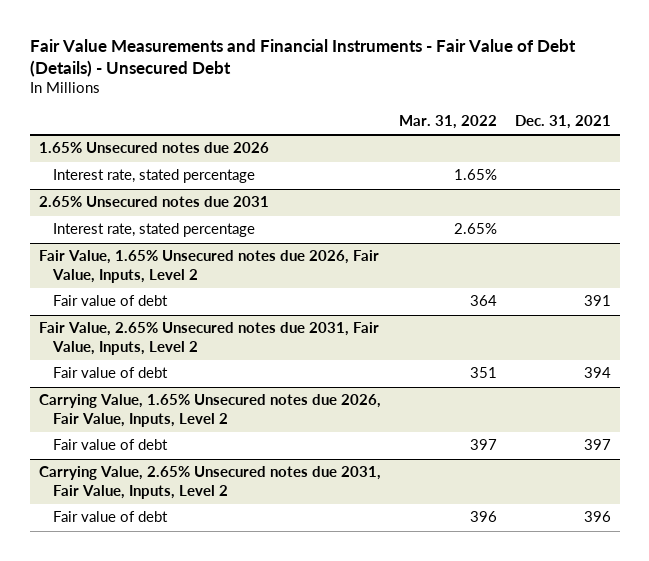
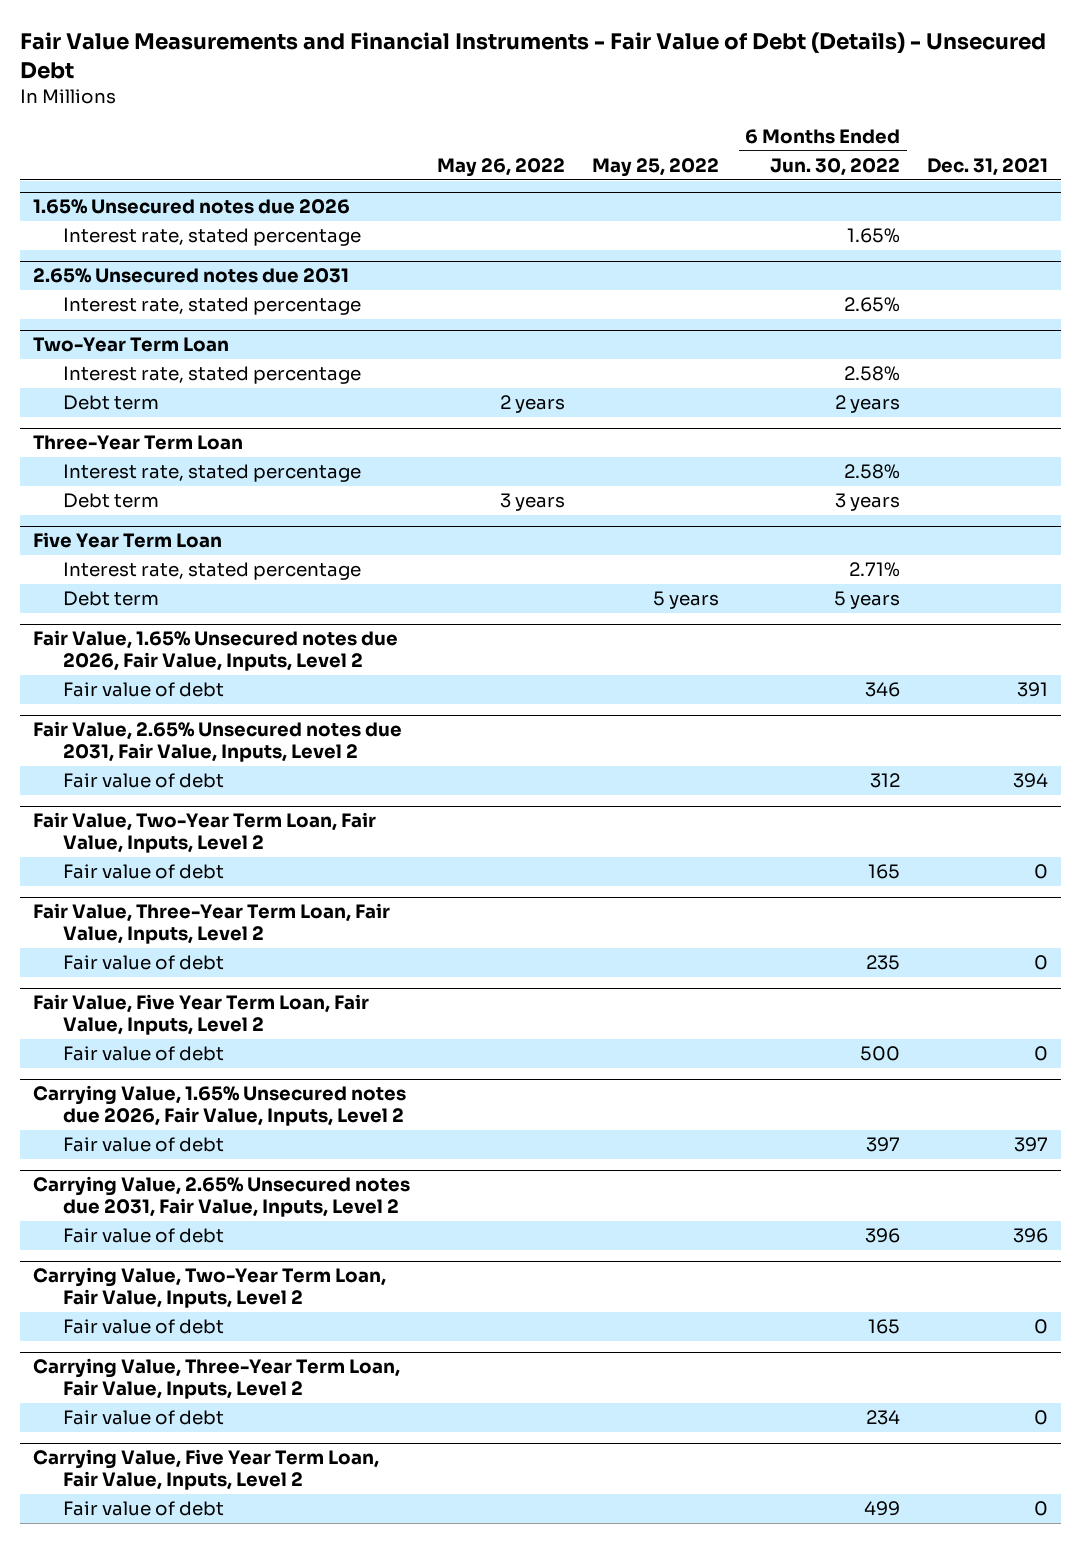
- | Mar. 31, 2022 | Dec. 31, 2021
+ | May 26, 2022 | May 25, 2022 | 6 Months Ended Jun. 30, 2022 | Dec. 31, 2021
+ Two-Year Term Loan
+ Interest rate, stated percentage | | | 2.58% |
+ Debt term | 2 years | | 2 years |
+ Three-Year Term Loan
+ Interest rate, stated percentage | | | 2.58% |
+ Debt term | 3 years | | 3 years |
+ Five Year Term Loan
+ Interest rate, stated percentage | | | 2.71% |
+ Debt term | | 5 years | 5 years |
+ Fair Value, Two-Year Term Loan, Fair Value, Inputs, Level 2
+ Fair value of debt | | | 165 | 0
+ Fair Value, Three-Year Term Loan, Fair Value, Inputs, Level 2
+ Fair value of debt | | | 235 | 0
+ Fair Value, Five Year Term Loan, Fair Value, Inputs, Level 2
+ Fair value of debt | | | 500 | 0
+ Carrying Value, Two-Year Term Loan, Fair Value, Inputs, Level 2
+ Fair value of debt | | | 165 | 0
+ Carrying Value, Three-Year Term Loan, Fair Value, Inputs, Level 2
+ Fair value of debt | | | 234 | 0
+ Carrying Value, Five Year Term Loan, Fair Value, Inputs, Level 2
+ Fair value of debt | | | 499 | 0

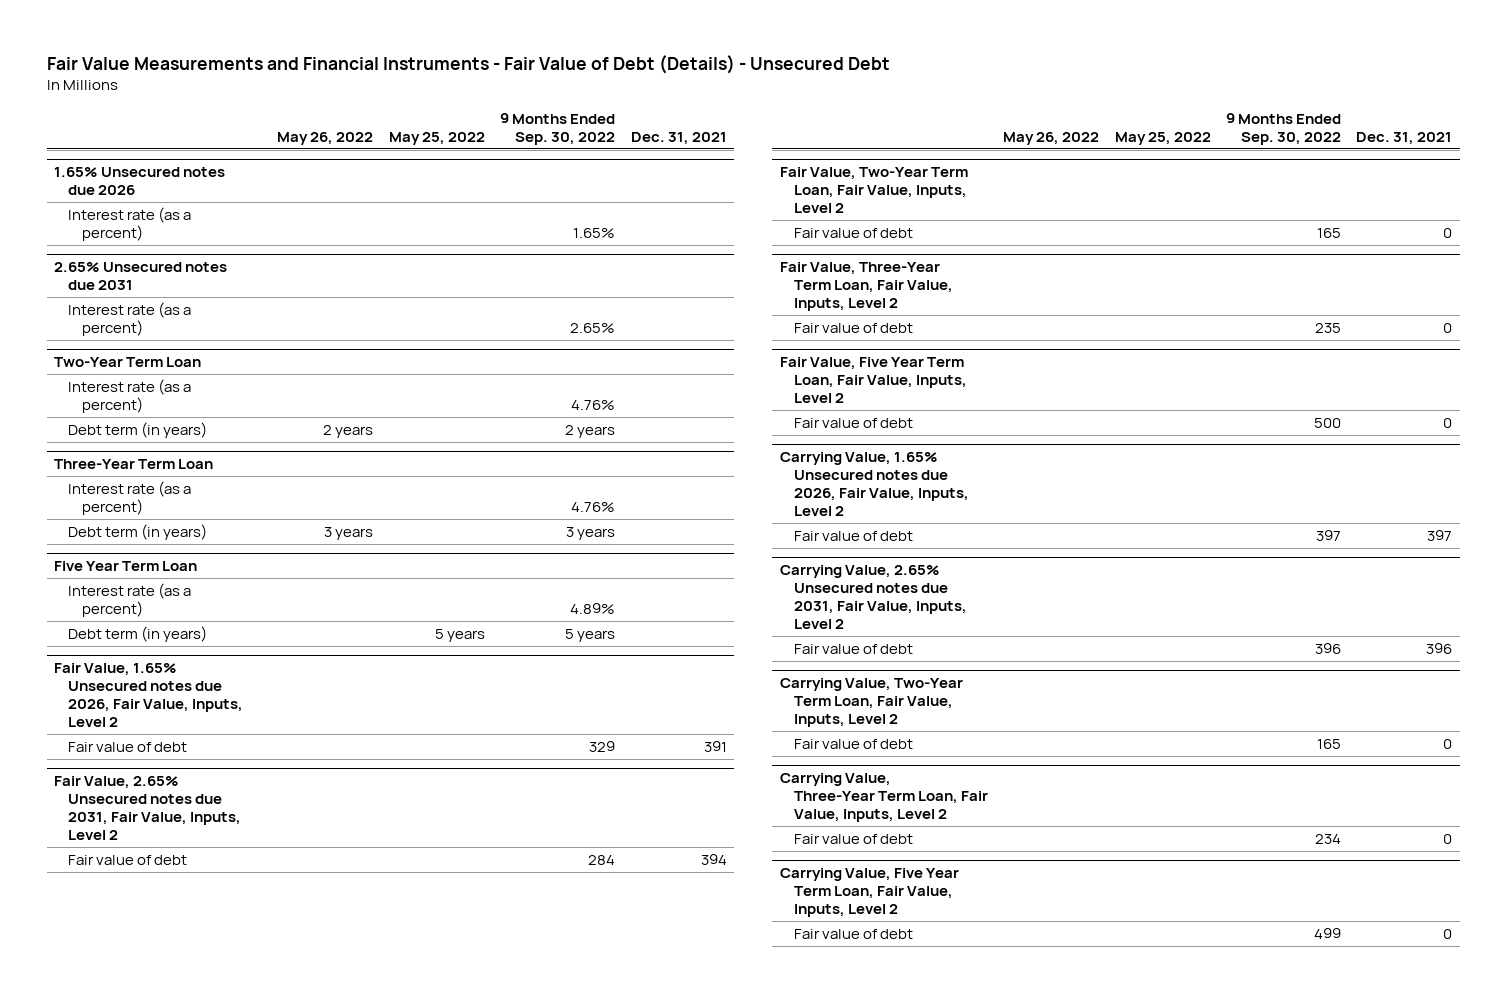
- | May 26, 2022 | May 25, 2022 | 6 Months Ended Jun. 30, 2022 | Dec. 31, 2021
+ | May 26, 2022 | May 25, 2022 | 9 Months Ended Sep. 30, 2022 | Dec. 31, 2021
@ 1.65% Unsecured notes due 2026
- Interest rate, stated percentage | | | 1.65% |
+ Interest rate (as a percent) | | | 1.65% |
@ 2.65% Unsecured notes due 2031
- Interest rate, stated percentage | | | 2.65% |
+ Interest rate (as a percent) | | | 2.65% |
@ Two-Year Term Loan
- Interest rate, stated percentage | | | 2.58% |
- Debt term | 2 years | | 2 years |
+ Interest rate (as a percent) | | | 4.76% |
+ Debt term (in years) | 2 years | | 2 years |
@ Three-Year Term Loan
- Interest rate, stated percentage | | | 2.58% |
- Debt term | 3 years | | 3 years |
+ Interest rate (as a percent) | | | 4.76% |
+ Debt term (in years) | 3 years | | 3 years |
@ Five Year Term Loan
- Interest rate, stated percentage | | | 2.71% |
- Debt term | | 5 years | 5 years |
+ Interest rate (as a percent) | | | 4.89% |
+ Debt term (in years) | | 5 years | 5 years |

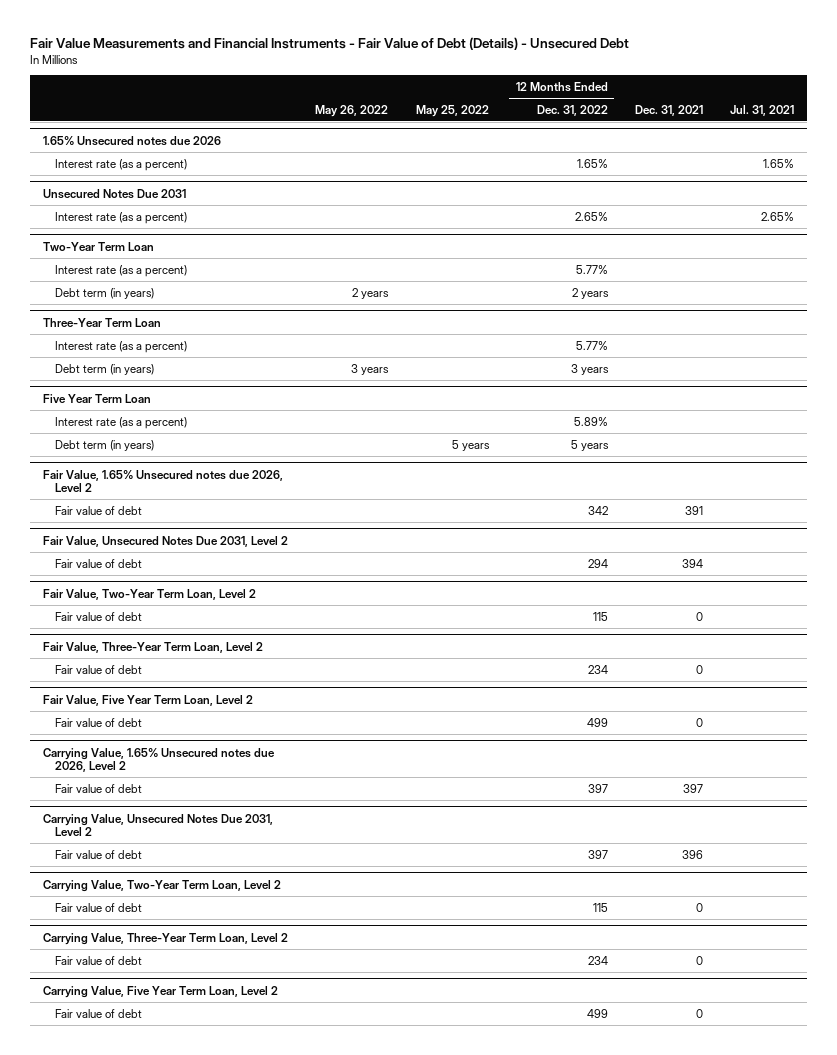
- | May 26, 2022 | May 25, 2022 | 9 Months Ended Sep. 30, 2022 | Dec. 31, 2021
+ | May 26, 2022 | May 25, 2022 | 12 Months Ended Dec. 31, 2022 | Dec. 31, 2021 | Jul. 31, 2021
- 2.65% Unsecured notes due 2031
+ Unsecured Notes Due 2031
- Fair Value, 1.65% Unsecured notes due 2026, Fair Value, Inputs, Level 2
+ Fair Value, 1.65% Unsecured notes due 2026, Level 2
- Fair Value, 2.65% Unsecured notes due 2031, Fair Value, Inputs, Level 2
+ Fair Value, Unsecured Notes Due 2031, Level 2
- Fair Value, Two-Year Term Loan, Fair Value, Inputs, Level 2
+ Fair Value, Two-Year Term Loan, Level 2
- Fair Value, Three-Year Term Loan, Fair Value, Inputs, Level 2
+ Fair Value, Three-Year Term Loan, Level 2
- Fair Value, Five Year Term Loan, Fair Value, Inputs, Level 2
+ Fair Value, Five Year Term Loan, Level 2
- Carrying Value, 1.65% Unsecured notes due 2026, Fair Value, Inputs, Level 2
+ Carrying Value, 1.65% Unsecured notes due 2026, Level 2
- Carrying Value, 2.65% Unsecured notes due 2031, Fair Value, Inputs, Level 2
+ Carrying Value, Unsecured Notes Due 2031, Level 2
- Carrying Value, Two-Year Term Loan, Fair Value, Inputs, Level 2
+ Carrying Value, Two-Year Term Loan, Level 2
- Carrying Value, Three-Year Term Loan, Fair Value, Inputs, Level 2
+ Carrying Value, Three-Year Term Loan, Level 2
- Carrying Value, Five Year Term Loan, Fair Value, Inputs, Level 2
+ Carrying Value, Five Year Term Loan, Level 2

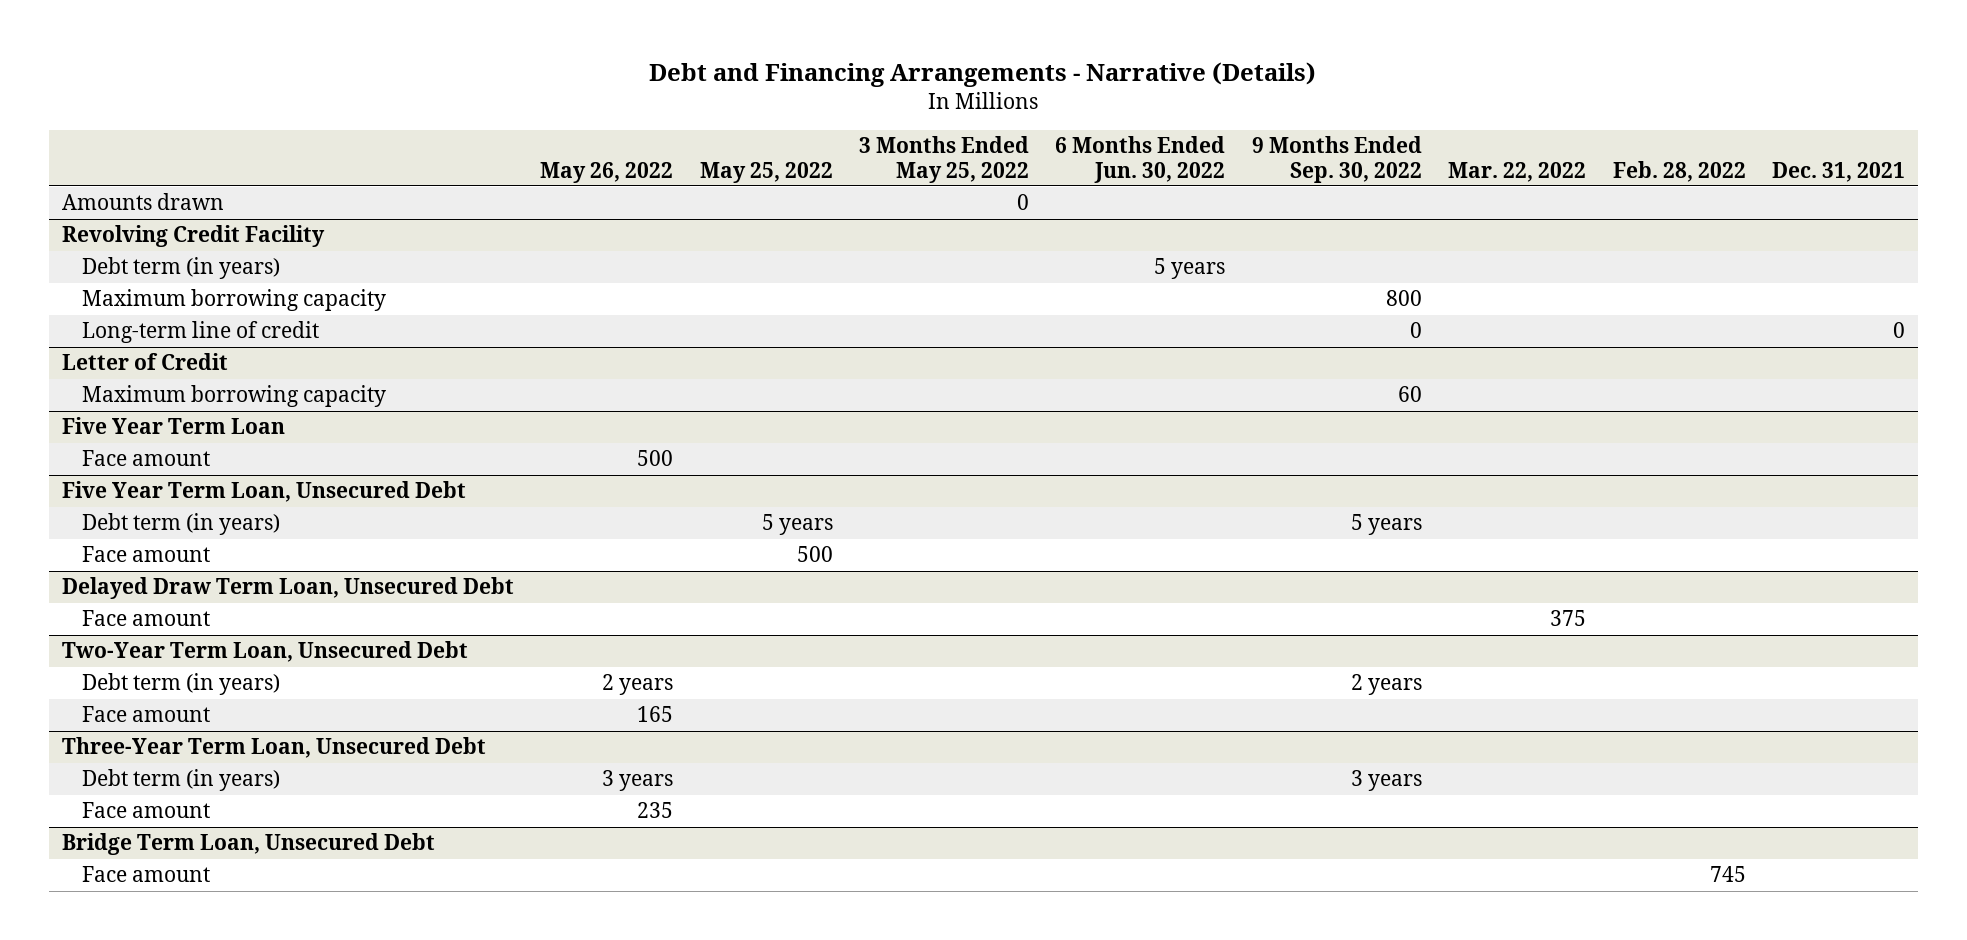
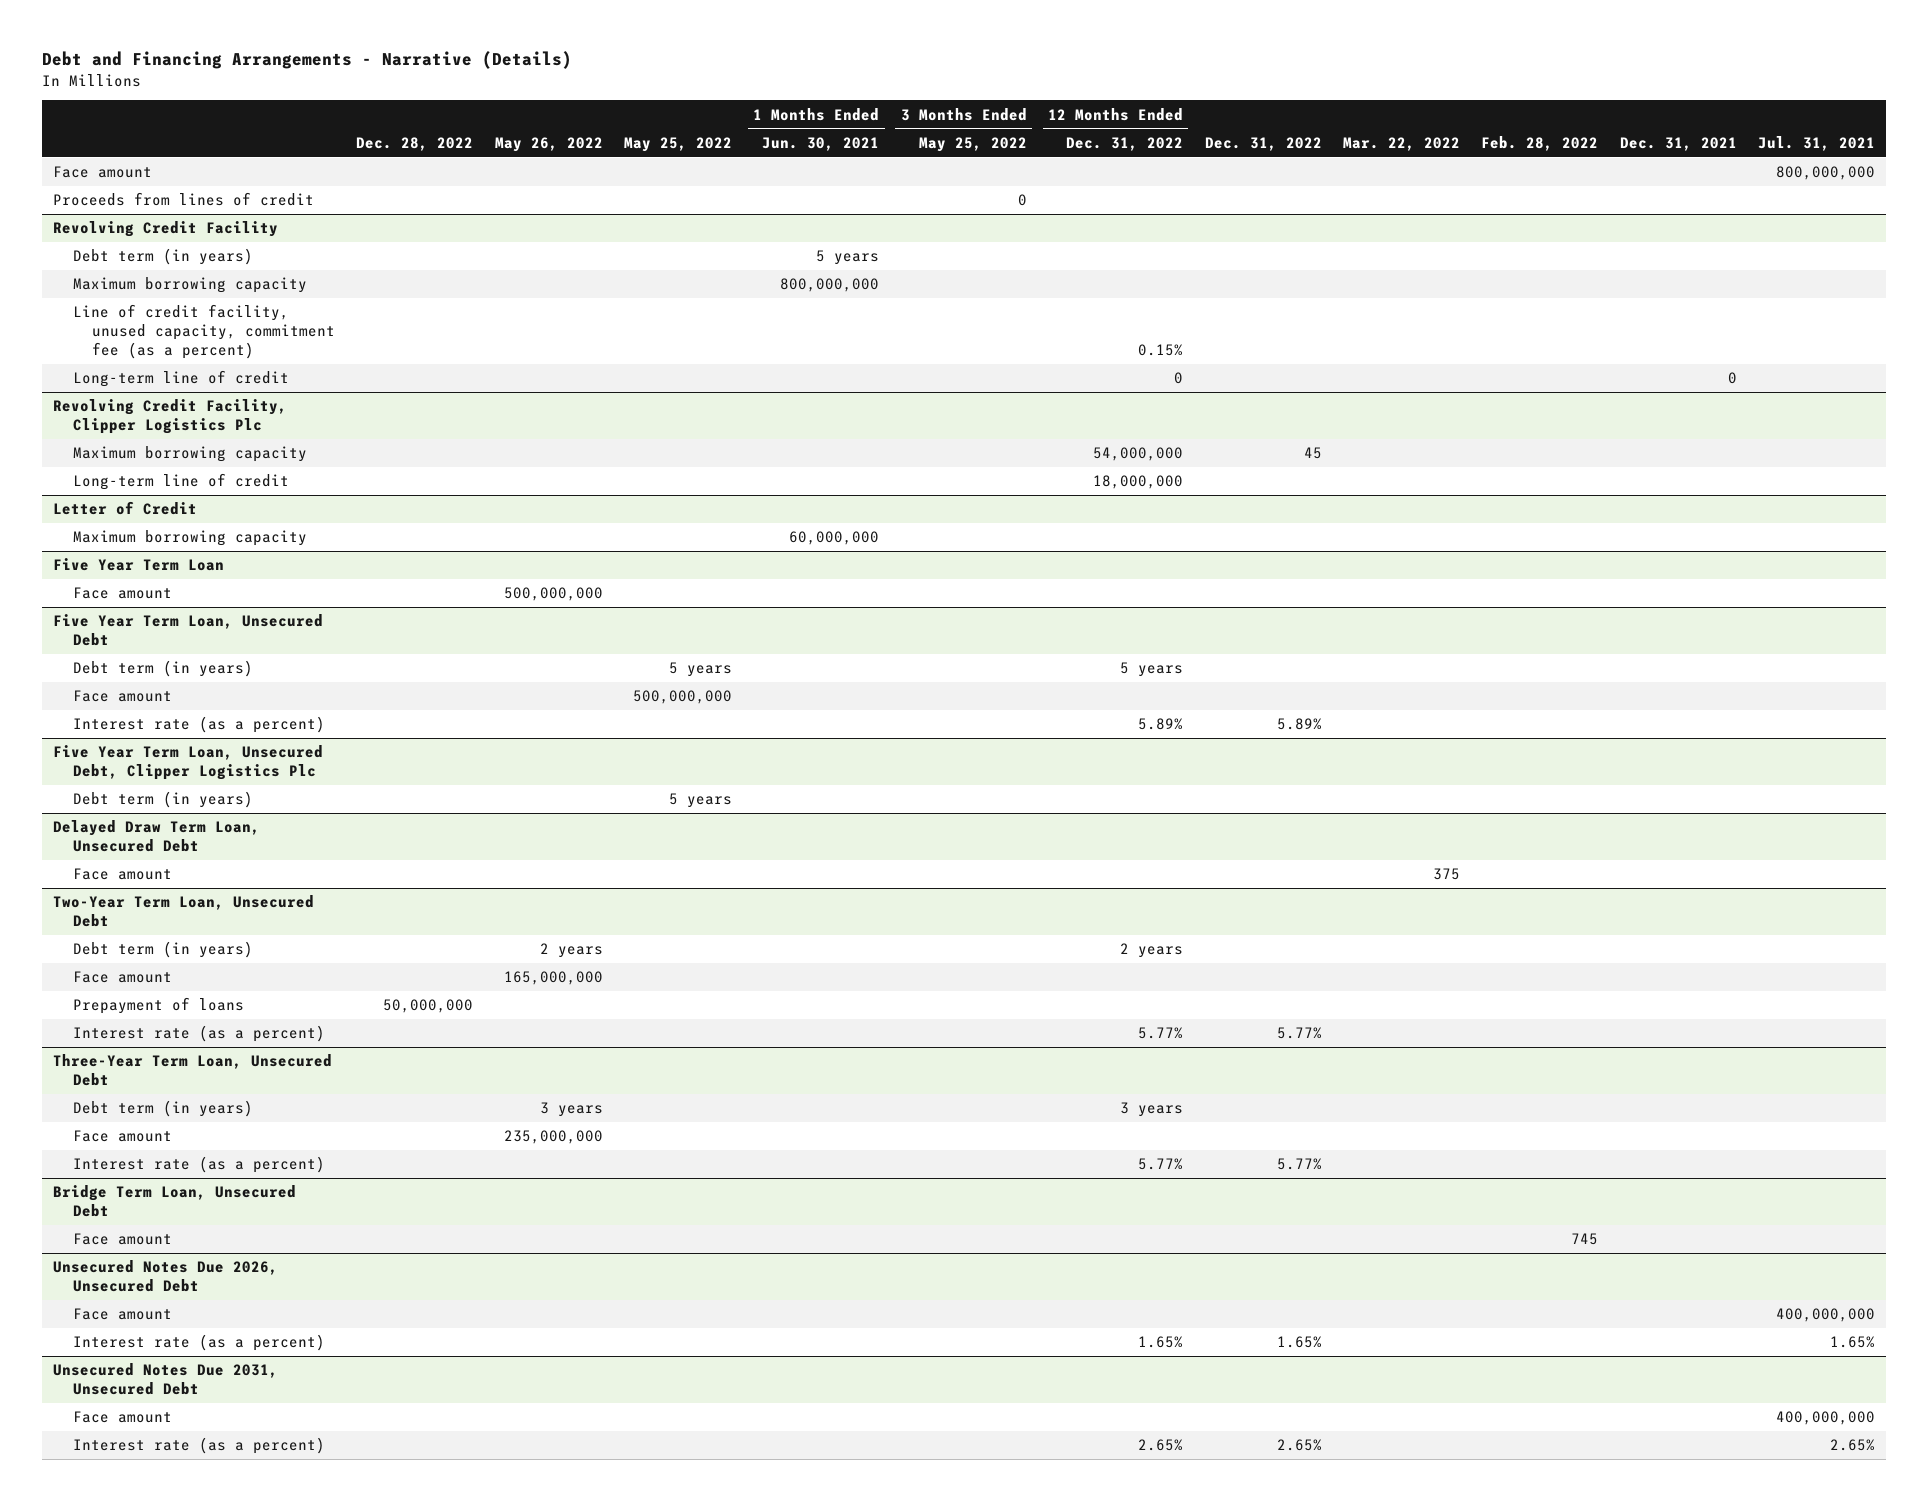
- | May 26, 2022 | May 25, 2022 | 3 Months Ended May 25, 2022 | 6 Months Ended Jun. 30, 2022 | 9 Months Ended Sep. 30, 2022 | Mar. 22, 2022 | Feb. 28, 2022 | Dec. 31, 2021
+ | Dec. 28, 2022 | May 26, 2022 | May 25, 2022 | 1 Months Ended Jun. 30, 2021 | 3 Months Ended May 25, 2022 | 12 Months Ended Dec. 31, 2022 | Dec. 31, 2022 | Mar. 22, 2022 | Feb. 28, 2022 | Dec. 31, 2021 | Jul. 31, 2021
- Amounts drawn | | | 0 | | | | |
+ Face amount | | | | | | | | | | | 800,000,000
+ Proceeds from lines of credit | | | | | 0 | | | | | |
@ Revolving Credit Facility
+ Line of credit facility, unused capacity, commitment fee (as a percent) | | | | | | 0.15% | | | | |
+ Revolving Credit Facility, Clipper Logistics Plc
+ Maximum borrowing capacity | | | | | | 54,000,000 | 45 | | | |
+ Long-term line of credit | | | | | | 18,000,000 | | | | |
@ Five Year Term Loan
- Face amount | 500 | | | | | | |
+ Face amount | | 500,000,000 | | | | | | | | |
@ Five Year Term Loan, Unsecured Debt
- Face amount | | 500 | | | | | |
+ Face amount | | | 500,000,000 | | | | | | | |
+ Interest rate (as a percent) | | | | | | 5.89% | 5.89% | | | |
+ Five Year Term Loan, Unsecured Debt, Clipper Logistics Plc
+ Debt term (in years) | | | 5 years | | | | | | | |
@ Two-Year Term Loan, Unsecured Debt
- Face amount | 165 | | | | | | |
+ Face amount | | 165,000,000 | | | | | | | | |
+ Prepayment of loans | 50,000,000 | | | | | | | | | |
+ Interest rate (as a percent) | | | | | | 5.77% | 5.77% | | | |
@ Three-Year Term Loan, Unsecured Debt
- Face amount | 235 | | | | | | |
+ Face amount | | 235,000,000 | | | | | | | | |
+ Interest rate (as a percent) | | | | | | 5.77% | 5.77% | | | |
+ Unsecured Notes Due 2026, Unsecured Debt
+ Face amount | | | | | | | | | | | 400,000,000
+ Interest rate (as a percent) | | | | | | 1.65% | 1.65% | | | | 1.65%
+ Unsecured Notes Due 2031, Unsecured Debt
+ Face amount | | | | | | | | | | | 400,000,000
+ Interest rate (as a percent) | | | | | | 2.65% | 2.65% | | | | 2.65%

